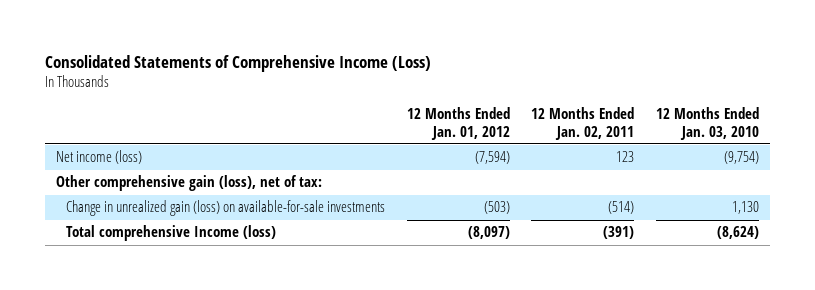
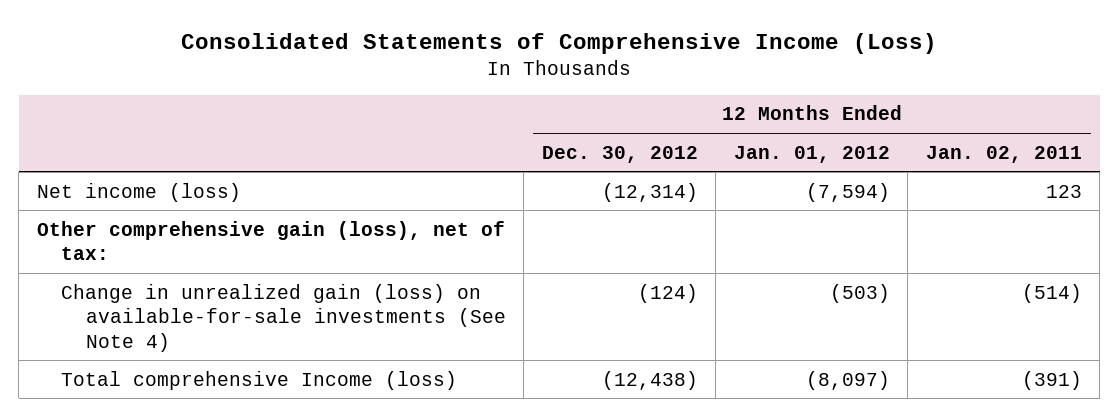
- | 12 Months Ended Jan. 01, 2012 | 12 Months Ended Jan. 02, 2011 | 12 Months Ended Jan. 03, 2010
+ | 12 Months Ended Dec. 30, 2012 | 12 Months Ended Jan. 01, 2012 | 12 Months Ended Jan. 02, 2011
- Change in unrealized gain (loss) on available-for-sale investments | (503) | (514) | 1,130
+ Change in unrealized gain (loss) on available-for-sale investments (See Note 4) | (124) | (503) | (514)

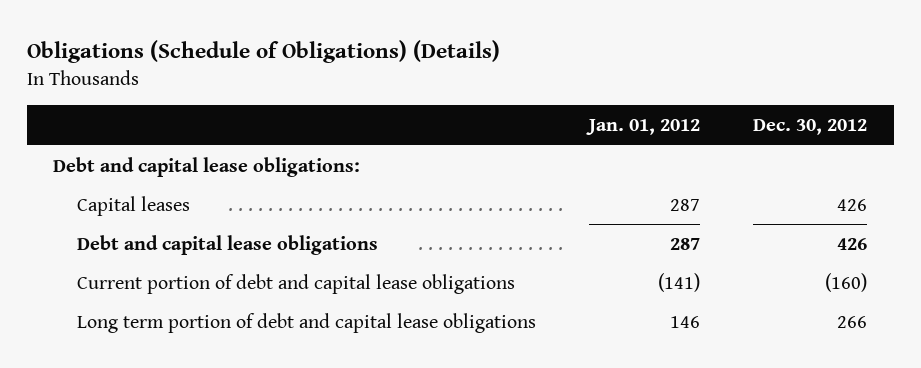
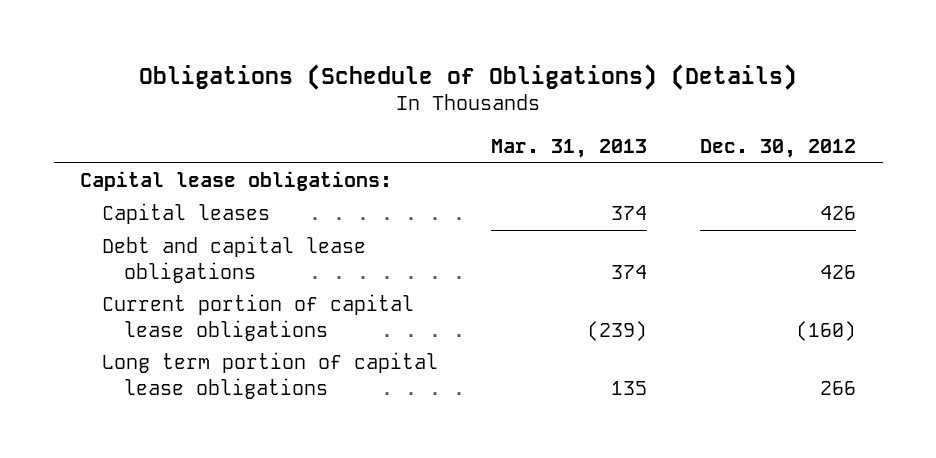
- | Jan. 01, 2012 | Dec. 30, 2012
+ | Mar. 31, 2013 | Dec. 30, 2012
- Debt and capital lease obligations:
+ Capital lease obligations:
- Current portion of debt and capital lease obligations | (141) | (160)
- Long term portion of debt and capital lease obligations | 146 | 266
+ Current portion of capital lease obligations | (239) | (160)
+ Long term portion of capital lease obligations | 135 | 266

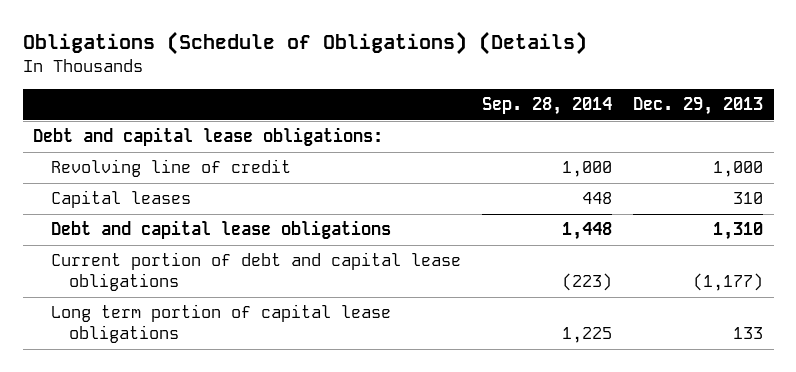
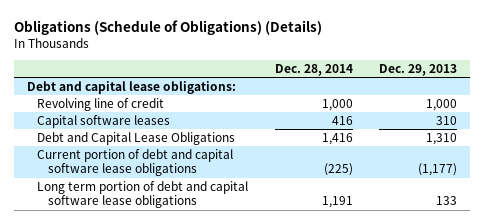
- | Sep. 28, 2014 | Dec. 29, 2013
+ | Dec. 28, 2014 | Dec. 29, 2013
- Capital leases | 448 | 310
- Debt and capital lease obligations | 1,448 | 1,310
- Current portion of debt and capital lease obligations | (223) | (1,177)
- Long term portion of capital lease obligations | 1,225 | 133
+ Capital software leases | 416 | 310
+ Debt and Capital Lease Obligations | 1,416 | 1,310
+ Current portion of debt and capital software lease obligations | (225) | (1,177)
+ Long term portion of debt and capital software lease obligations | 1,191 | 133

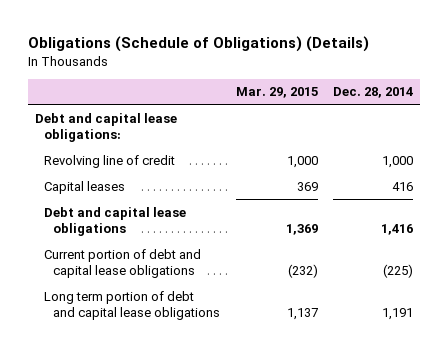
- | Dec. 28, 2014 | Dec. 29, 2013
+ | Mar. 29, 2015 | Dec. 28, 2014
- Capital software leases | 416 | 310
- Debt and Capital Lease Obligations | 1,416 | 1,310
- Current portion of debt and capital software lease obligations | (225) | (1,177)
- Long term portion of debt and capital software lease obligations | 1,191 | 133
+ Capital leases | 369 | 416
+ Debt and capital lease obligations | 1,369 | 1,416
+ Current portion of debt and capital lease obligations | (232) | (225)
+ Long term portion of debt and capital lease obligations | 1,137 | 1,191

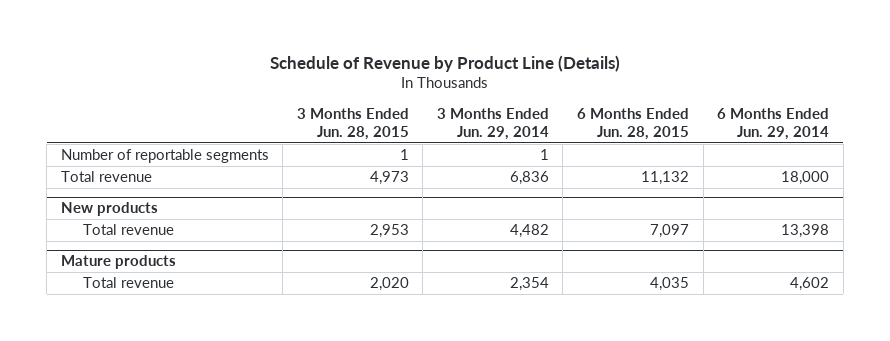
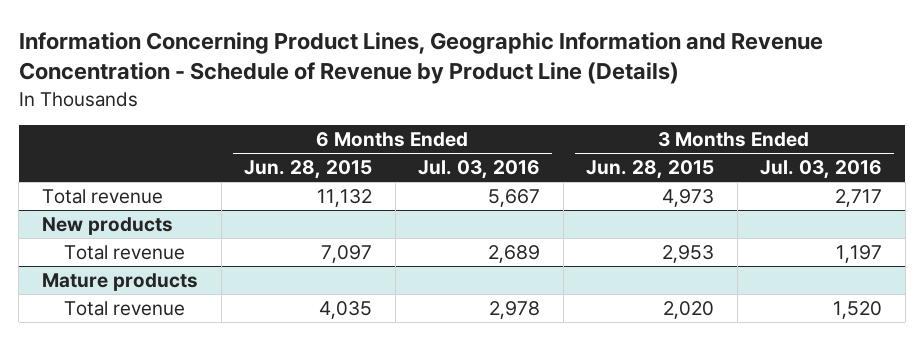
- Schedule of Revenue by Product Line (Details)
+ Information Concerning Product Lines, Geographic Information and Revenue Concentration - Schedule of Revenue by Product Line (Details)
- | 3 Months Ended Jun. 28, 2015 | 3 Months Ended Jun. 29, 2014 | 6 Months Ended Jun. 28, 2015 | 6 Months Ended Jun. 29, 2014
+ | 6 Months Ended Jun. 28, 2015 | 6 Months Ended Jul. 03, 2016 | 3 Months Ended Jun. 28, 2015 | 3 Months Ended Jul. 03, 2016
- Number of reportable segments | 1 | 1 | |

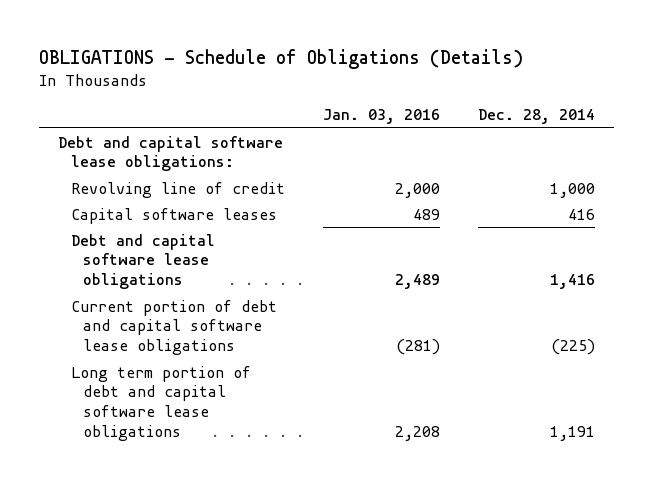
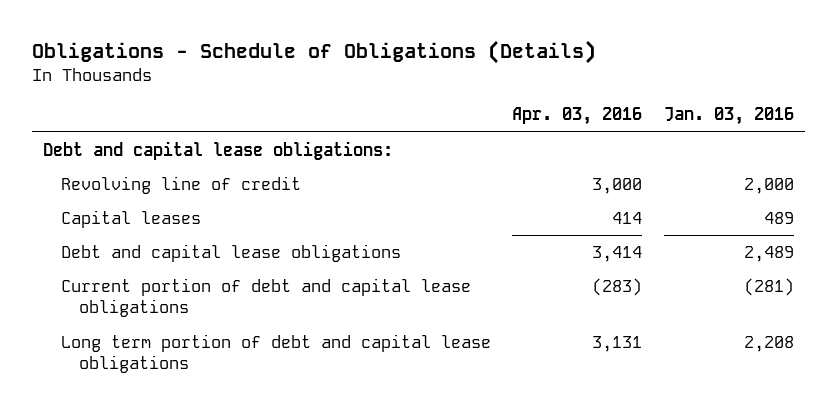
- OBLIGATIONS - Schedule of Obligations (Details)
+ Obligations - Schedule of Obligations (Details)
- | Jan. 03, 2016 | Dec. 28, 2014
+ | Apr. 03, 2016 | Jan. 03, 2016
- Debt and capital software lease obligations:
+ Debt and capital lease obligations:
- Capital software leases | 489 | 416
- Debt and capital software lease obligations | 2,489 | 1,416
- Current portion of debt and capital software lease obligations | (281) | (225)
- Long term portion of debt and capital software lease obligations | 2,208 | 1,191
+ Capital leases | 414 | 489
+ Debt and capital lease obligations | 3,414 | 2,489
+ Current portion of debt and capital lease obligations | (283) | (281)
+ Long term portion of debt and capital lease obligations | 3,131 | 2,208

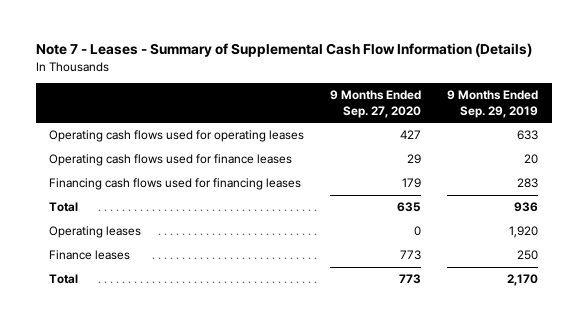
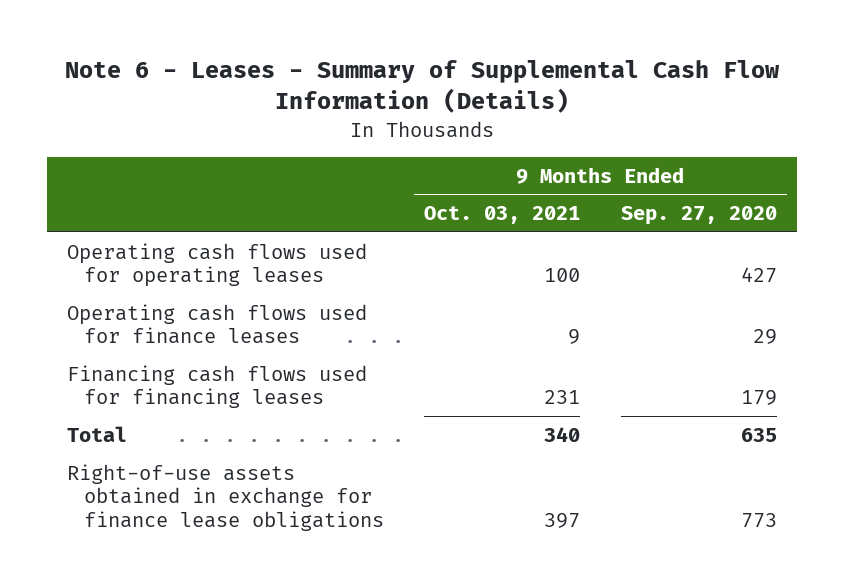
- Note 7 - Leases - Summary of Supplemental Cash Flow Information (Details)
+ Note 6 - Leases - Summary of Supplemental Cash Flow Information (Details)
- | 9 Months Ended Sep. 27, 2020 | 9 Months Ended Sep. 29, 2019
+ | 9 Months Ended Oct. 03, 2021 | 9 Months Ended Sep. 27, 2020
- Operating leases | 0 | 1,920
- Finance leases | 773 | 250
- Total | 773 | 2,170
+ Right-of-use assets obtained in exchange for finance lease obligations | 397 | 773

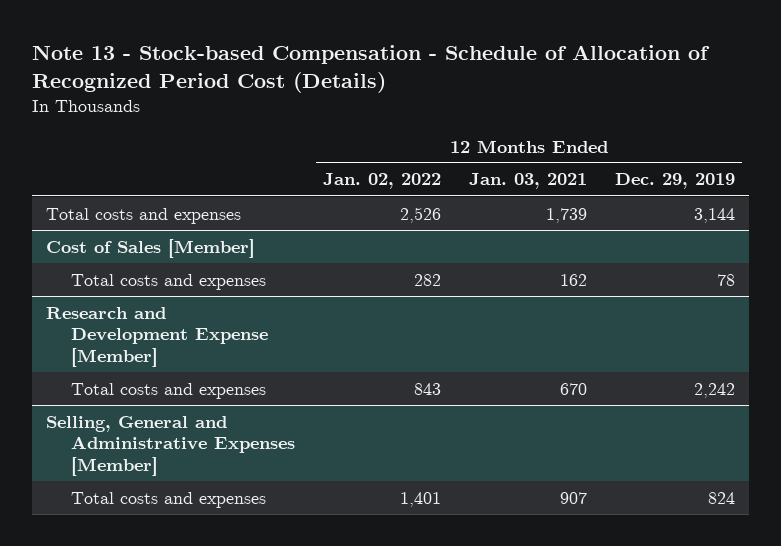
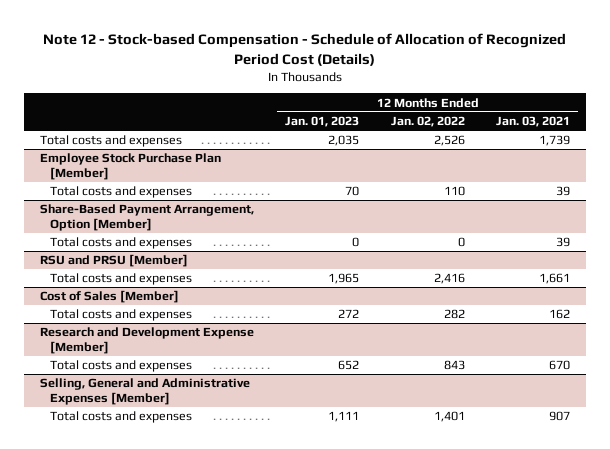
- Note 13 - Stock-based Compensation - Schedule of Allocation of Recognized Period Cost (Details)
+ Note 12 - Stock-based Compensation - Schedule of Allocation of Recognized Period Cost (Details)
- | 12 Months Ended Jan. 02, 2022 | 12 Months Ended Jan. 03, 2021 | 12 Months Ended Dec. 29, 2019
+ | 12 Months Ended Jan. 01, 2023 | 12 Months Ended Jan. 02, 2022 | 12 Months Ended Jan. 03, 2021
+ Employee Stock Purchase Plan [Member]
+ Total costs and expenses | 70 | 110 | 39
+ Share-Based Payment Arrangement, Option [Member]
+ Total costs and expenses | 0 | 0 | 39
+ RSU and PRSU [Member]
+ Total costs and expenses | 1,965 | 2,416 | 1,661

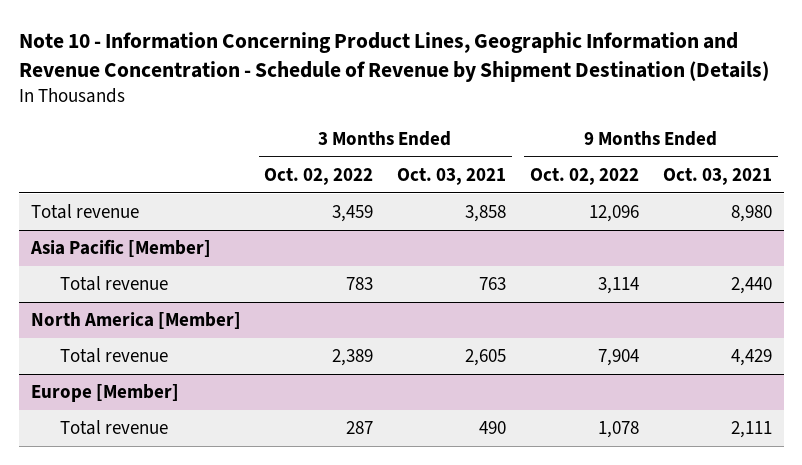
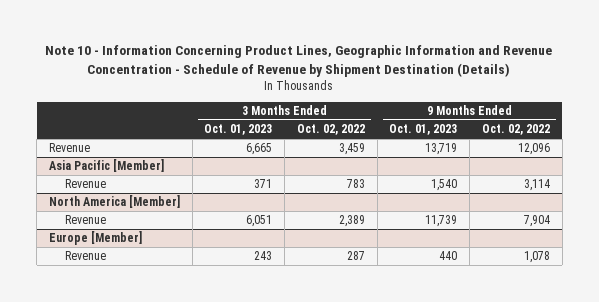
- | 3 Months Ended Oct. 02, 2022 | 3 Months Ended Oct. 03, 2021 | 9 Months Ended Oct. 02, 2022 | 9 Months Ended Oct. 03, 2021
+ | 3 Months Ended Oct. 01, 2023 | 3 Months Ended Oct. 02, 2022 | 9 Months Ended Oct. 01, 2023 | 9 Months Ended Oct. 02, 2022
- Total revenue | 3,459 | 3,858 | 12,096 | 8,980
+ Revenue | 6,665 | 3,459 | 13,719 | 12,096
@ Asia Pacific [Member]
- Total revenue | 783 | 763 | 3,114 | 2,440
+ Revenue | 371 | 783 | 1,540 | 3,114
@ North America [Member]
- Total revenue | 2,389 | 2,605 | 7,904 | 4,429
+ Revenue | 6,051 | 2,389 | 11,739 | 7,904
@ Europe [Member]
- Total revenue | 287 | 490 | 1,078 | 2,111
+ Revenue | 243 | 287 | 440 | 1,078

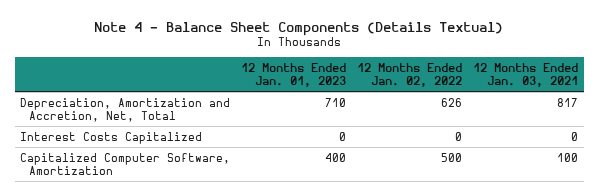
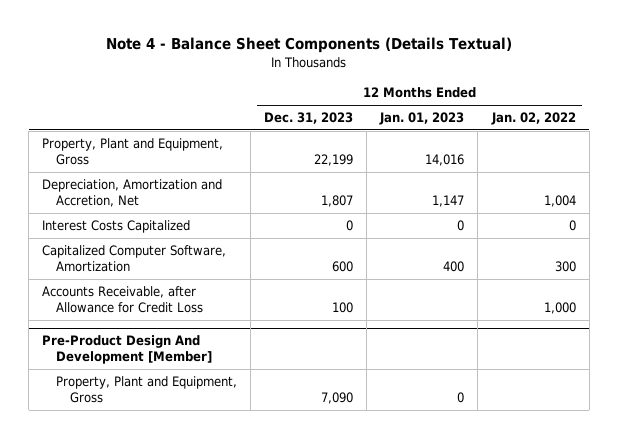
- | 12 Months Ended Jan. 01, 2023 | 12 Months Ended Jan. 02, 2022 | 12 Months Ended Jan. 03, 2021
+ | 12 Months Ended Dec. 31, 2023 | 12 Months Ended Jan. 01, 2023 | 12 Months Ended Jan. 02, 2022
- Depreciation, Amortization and Accretion, Net, Total | 710 | 626 | 817
+ Property, Plant and Equipment, Gross | 22,199 | 14,016 |
+ Depreciation, Amortization and Accretion, Net | 1,807 | 1,147 | 1,004
- Capitalized Computer Software, Amortization | 400 | 500 | 100
+ Capitalized Computer Software, Amortization | 600 | 400 | 300
+ Accounts Receivable, after Allowance for Credit Loss | 100 | | 1,000
+ Pre-Product Design And Development [Member]
+ Property, Plant and Equipment, Gross | 7,090 | 0 |

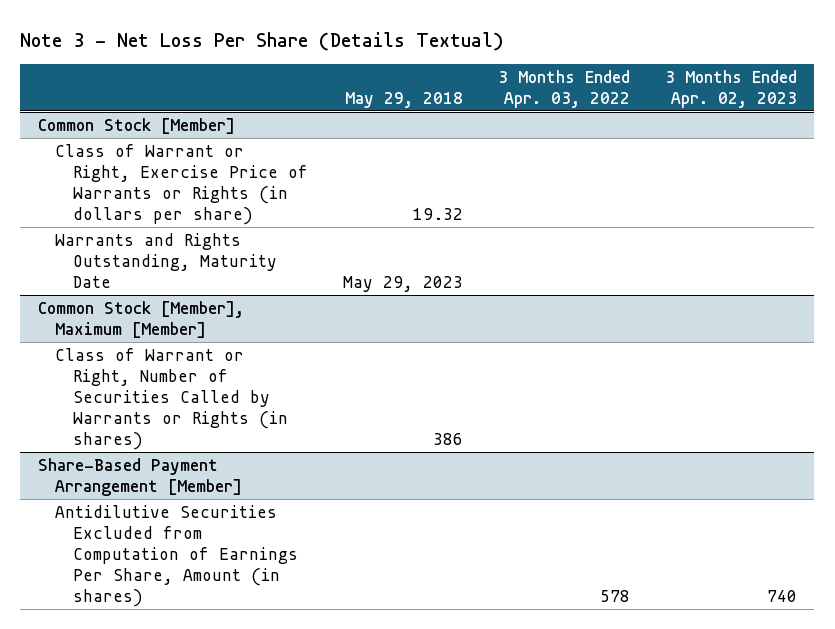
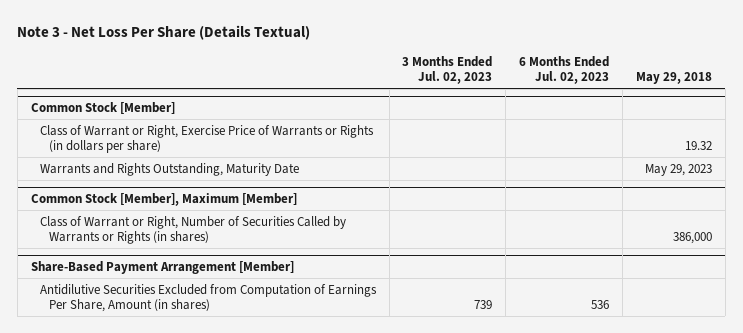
- | May 29, 2018 | 3 Months Ended Apr. 03, 2022 | 3 Months Ended Apr. 02, 2023
+ | 3 Months Ended Jul. 02, 2023 | 6 Months Ended Jul. 02, 2023 | May 29, 2018
@ Common Stock [Member], Maximum [Member]
- Class of Warrant or Right, Number of Securities Called by Warrants or Rights (in shares) | 386 | |
+ Class of Warrant or Right, Number of Securities Called by Warrants or Rights (in shares) | | | 386,000

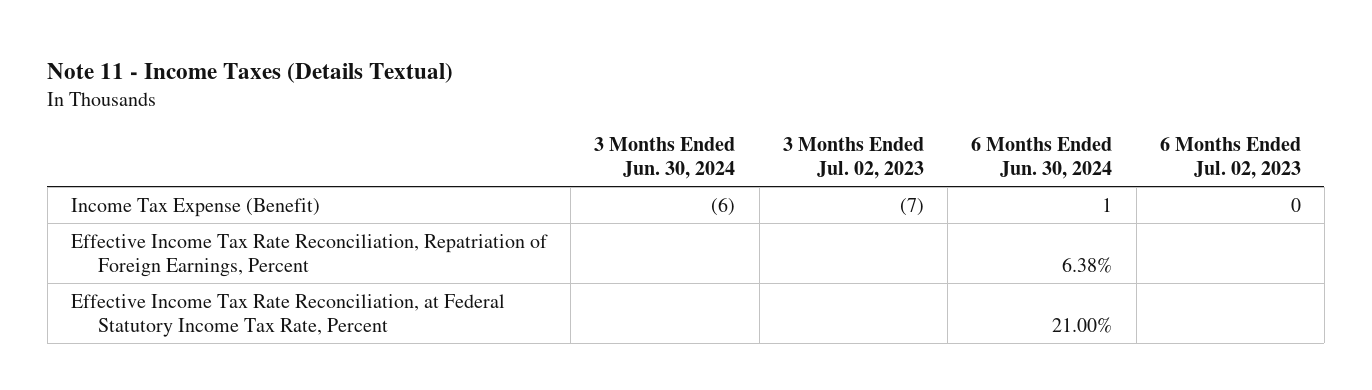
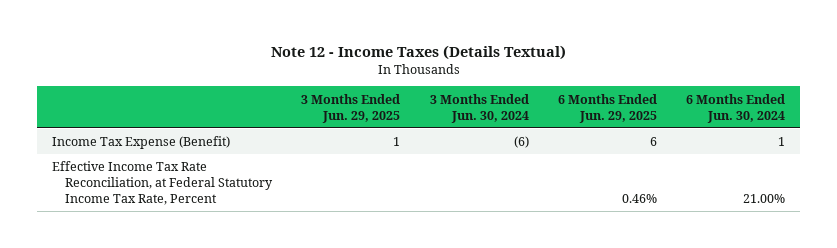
- Note 11 - Income Taxes (Details Textual)
+ Note 12 - Income Taxes (Details Textual)
- | 3 Months Ended Jun. 30, 2024 | 3 Months Ended Jul. 02, 2023 | 6 Months Ended Jun. 30, 2024 | 6 Months Ended Jul. 02, 2023
+ | 3 Months Ended Jun. 29, 2025 | 3 Months Ended Jun. 30, 2024 | 6 Months Ended Jun. 29, 2025 | 6 Months Ended Jun. 30, 2024
- Effective Income Tax Rate Reconciliation, Repatriation of Foreign Earnings, Percent | | | 6.38% |

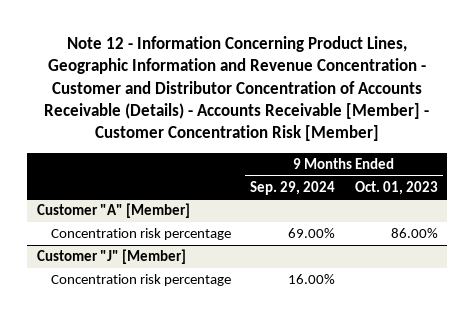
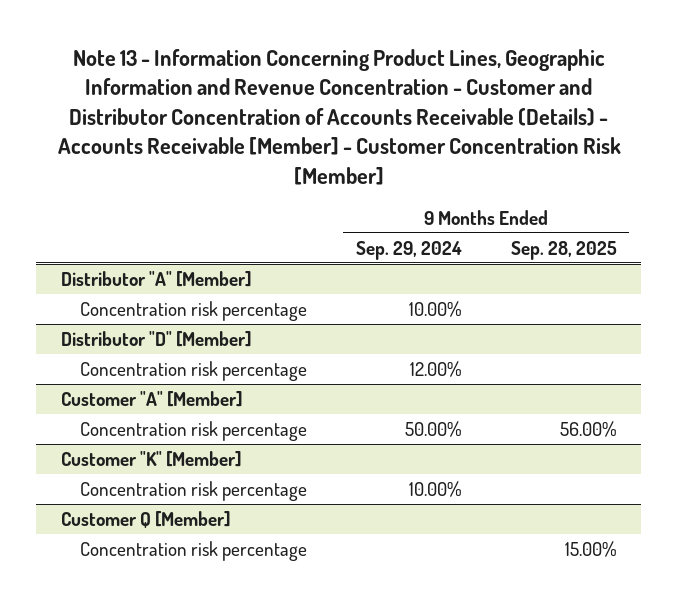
- Note 12 - Information Concerning Product Lines, Geographic Information and Revenue Concentration - Customer and Distributor Concentration of Accounts Receivable (Details) - Accounts Receivable [Member] - Customer Concentration Risk [Member]
+ Note 13 - Information Concerning Product Lines, Geographic Information and Revenue Concentration - Customer and Distributor Concentration of Accounts Receivable (Details) - Accounts Receivable [Member] - Customer Concentration Risk [Member]
- | 9 Months Ended Sep. 29, 2024 | 9 Months Ended Oct. 01, 2023
+ | 9 Months Ended Sep. 29, 2024 | 9 Months Ended Sep. 28, 2025
+ Distributor "A" [Member]
+ Concentration risk percentage | 10.00% |
+ Distributor "D" [Member]
+ Concentration risk percentage | 12.00% |
@ Customer "A" [Member]
- Concentration risk percentage | 69.00% | 86.00%
- Customer "J" [Member]
- Concentration risk percentage | 16.00% |
@ Customer "A" [Member]
+ Concentration risk percentage | 50.00% | 56.00%
+ Customer "K" [Member]
+ Concentration risk percentage | 10.00% |
+ Customer Q [Member]
+ Concentration risk percentage | | 15.00%

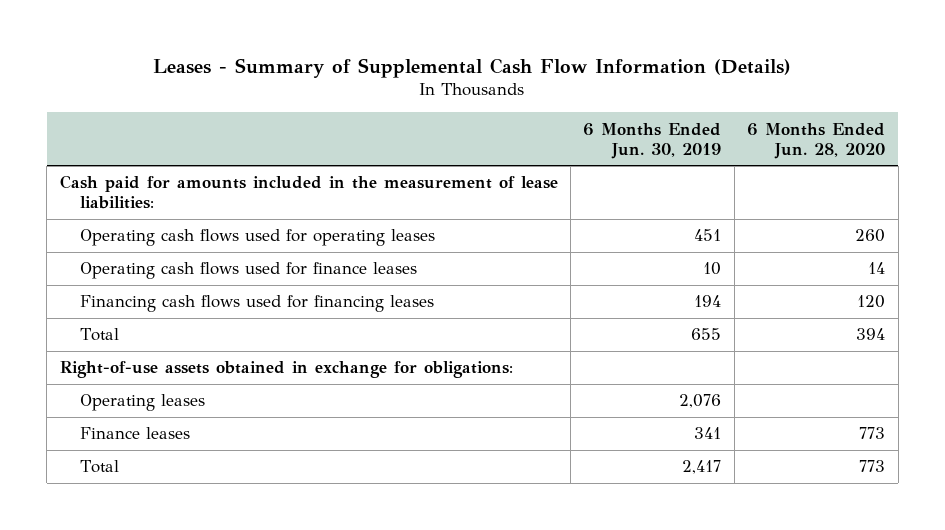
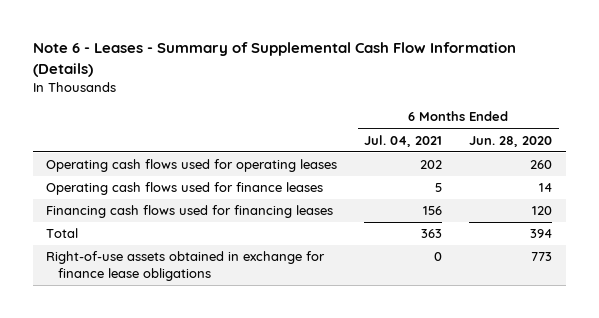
- Leases - Summary of Supplemental Cash Flow Information (Details)
+ Note 6 - Leases - Summary of Supplemental Cash Flow Information (Details)
- | 6 Months Ended Jun. 30, 2019 | 6 Months Ended Jun. 28, 2020
+ | 6 Months Ended Jul. 04, 2021 | 6 Months Ended Jun. 28, 2020
- Cash paid for amounts included in the measurement of lease liabilities:
- Right-of-use assets obtained in exchange for obligations:
- Operating leases | 2,076 |
- Finance leases | 341 | 773
- Total | 2,417 | 773
+ Right-of-use assets obtained in exchange for finance lease obligations | 0 | 773

